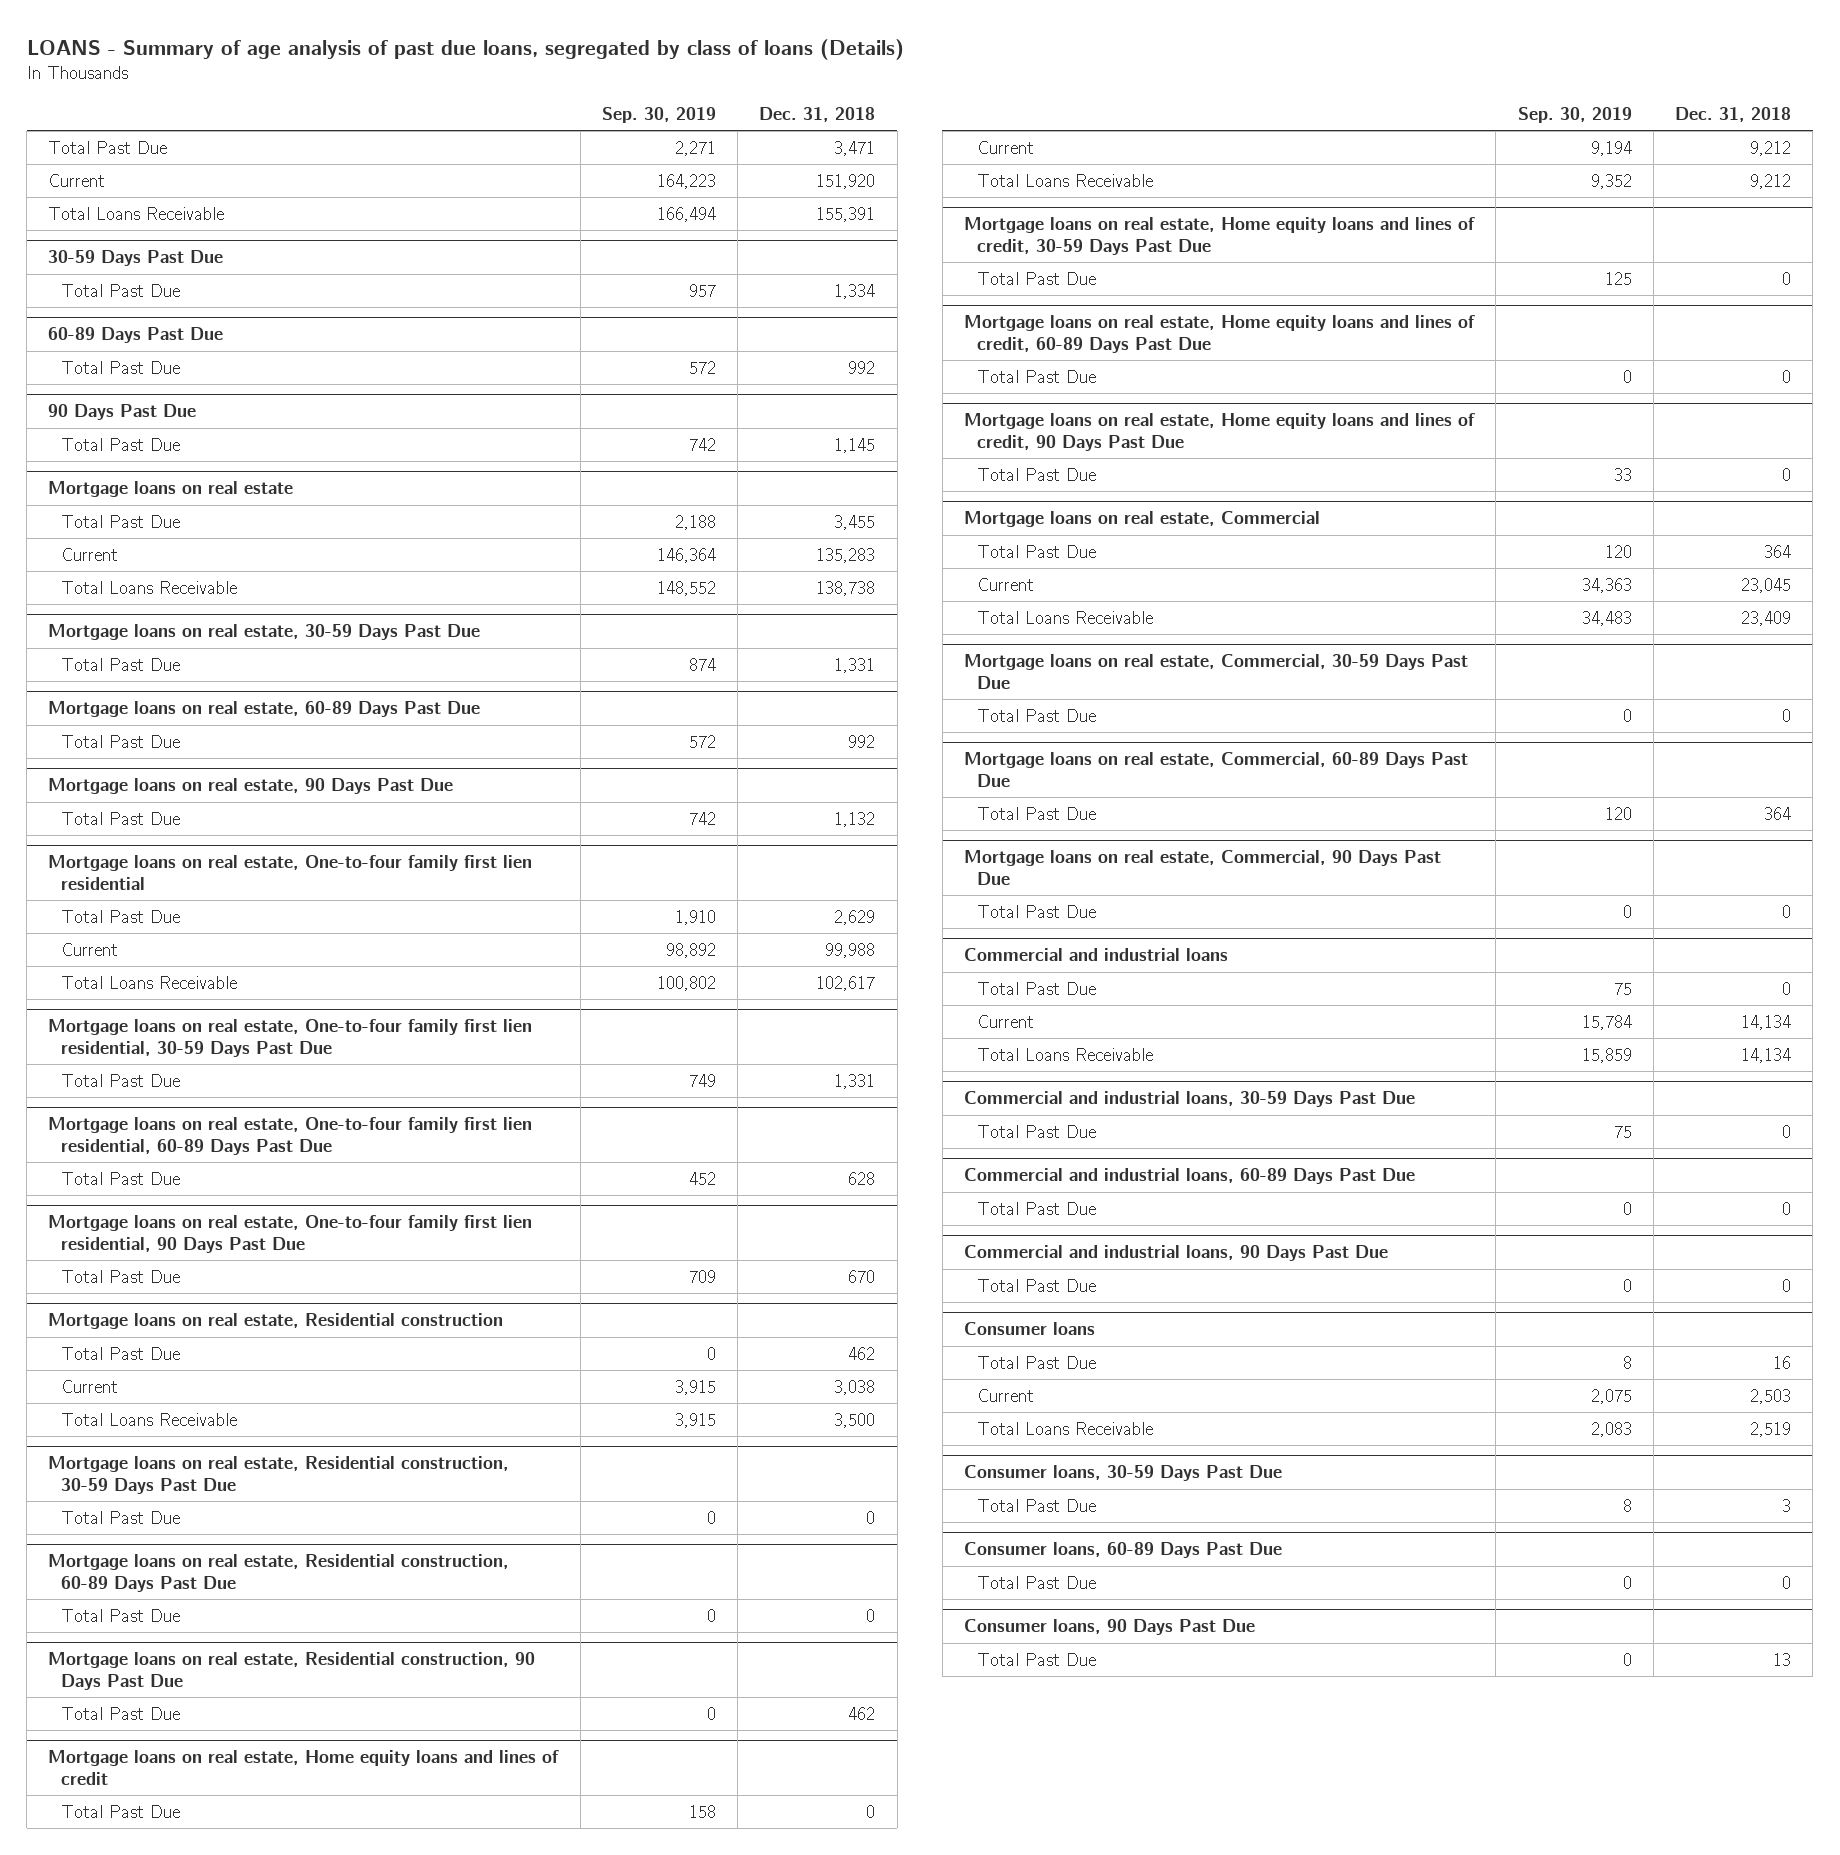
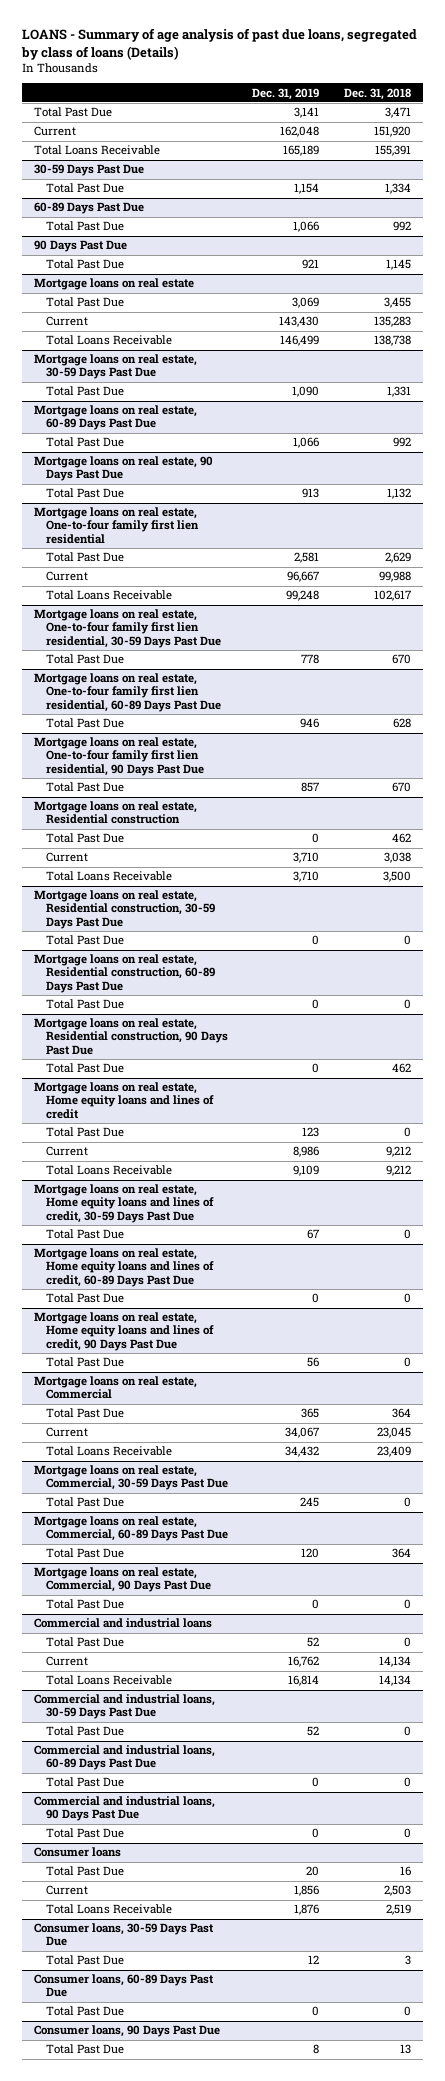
- | Sep. 30, 2019 | Dec. 31, 2018
+ | Dec. 31, 2019 | Dec. 31, 2018
@ Mortgage loans on real estate, One-to-four family first lien residential, 30-59 Days Past Due
- Total Past Due | 749 | 1,331
+ Total Past Due | 778 | 670

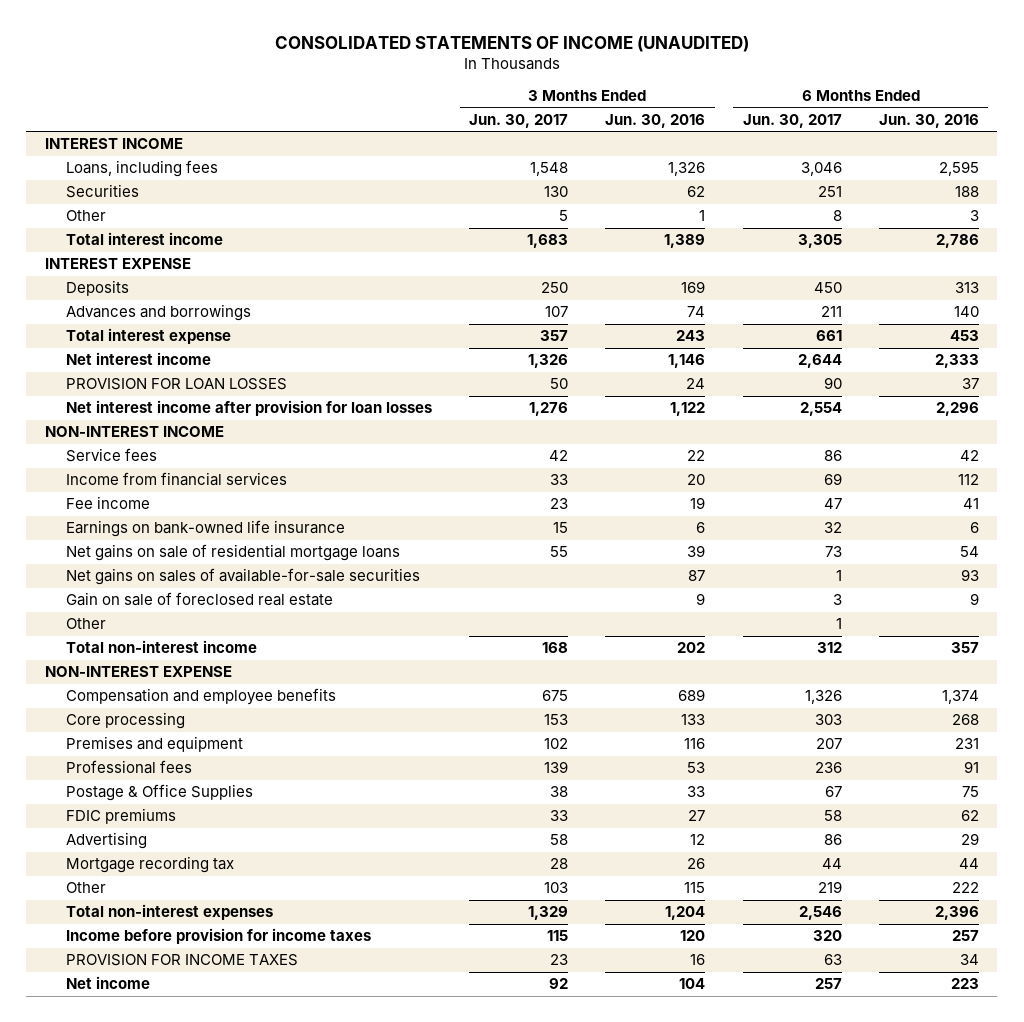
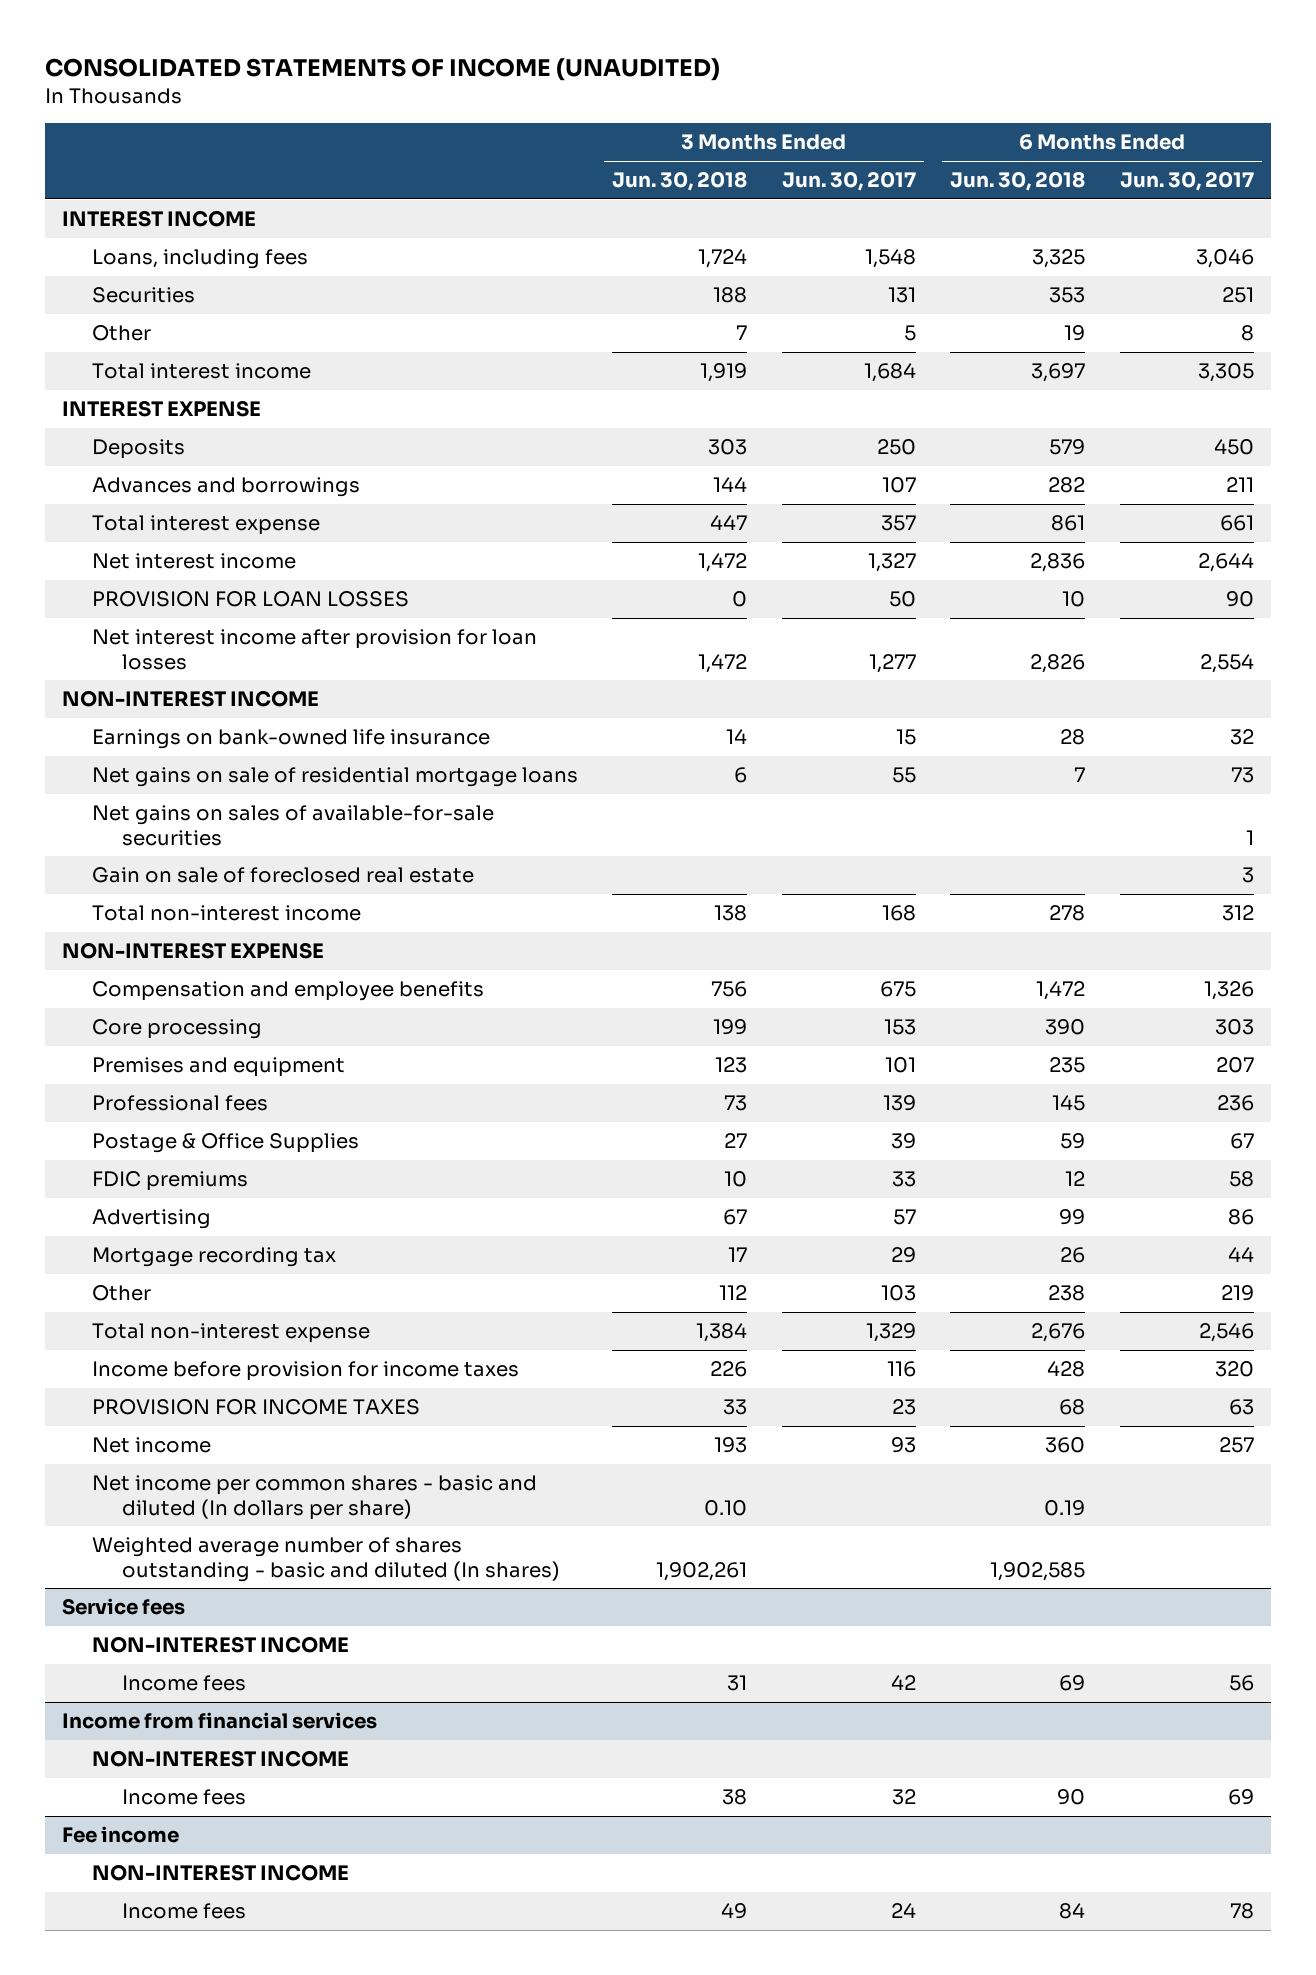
- | 3 Months Ended Jun. 30, 2017 | 3 Months Ended Jun. 30, 2016 | 6 Months Ended Jun. 30, 2017 | 6 Months Ended Jun. 30, 2016
+ | 3 Months Ended Jun. 30, 2018 | 3 Months Ended Jun. 30, 2017 | 6 Months Ended Jun. 30, 2018 | 6 Months Ended Jun. 30, 2017
- Securities | 130 | 62 | 251 | 188
+ Securities | 188 | 131 | 353 | 251
- Total interest income | 1,683 | 1,389 | 3,305 | 2,786
+ Total interest income | 1,919 | 1,684 | 3,697 | 3,305
- Net interest income | 1,326 | 1,146 | 2,644 | 2,333
+ Net interest income | 1,472 | 1,327 | 2,836 | 2,644
- Net interest income after provision for loan losses | 1,276 | 1,122 | 2,554 | 2,296
+ Net interest income after provision for loan losses | 1,472 | 1,277 | 2,826 | 2,554
- Service fees | 42 | 22 | 86 | 42
- Income from financial services | 33 | 20 | 69 | 112
- Fee income | 23 | 19 | 47 | 41
- Other | | | 1 |
- Premises and equipment | 102 | 116 | 207 | 231
+ Premises and equipment | 123 | 101 | 235 | 207
- Postage & Office Supplies | 38 | 33 | 67 | 75
+ Postage & Office Supplies | 27 | 39 | 59 | 67
- Advertising | 58 | 12 | 86 | 29
- Mortgage recording tax | 28 | 26 | 44 | 44
+ Advertising | 67 | 57 | 99 | 86
+ Mortgage recording tax | 17 | 29 | 26 | 44
- Total non-interest expenses | 1,329 | 1,204 | 2,546 | 2,396
- Income before provision for income taxes | 115 | 120 | 320 | 257
+ Total non-interest expense | 1,384 | 1,329 | 2,676 | 2,546
+ Income before provision for income taxes | 226 | 116 | 428 | 320
- Net income | 92 | 104 | 257 | 223
+ Net income | 193 | 93 | 360 | 257
+ Net income per common shares - basic and diluted (In dollars per share) | 0.10 | | 0.19 |
+ Weighted average number of shares outstanding - basic and diluted (In shares) | 1,902,261 | | 1,902,585 |
+ Service fees
+ NON-INTEREST INCOME
+ Income fees | 31 | 42 | 69 | 56
+ Income from financial services
+ NON-INTEREST INCOME
+ Income fees | 38 | 32 | 90 | 69
+ Fee income
+ NON-INTEREST INCOME
+ Income fees | 49 | 24 | 84 | 78

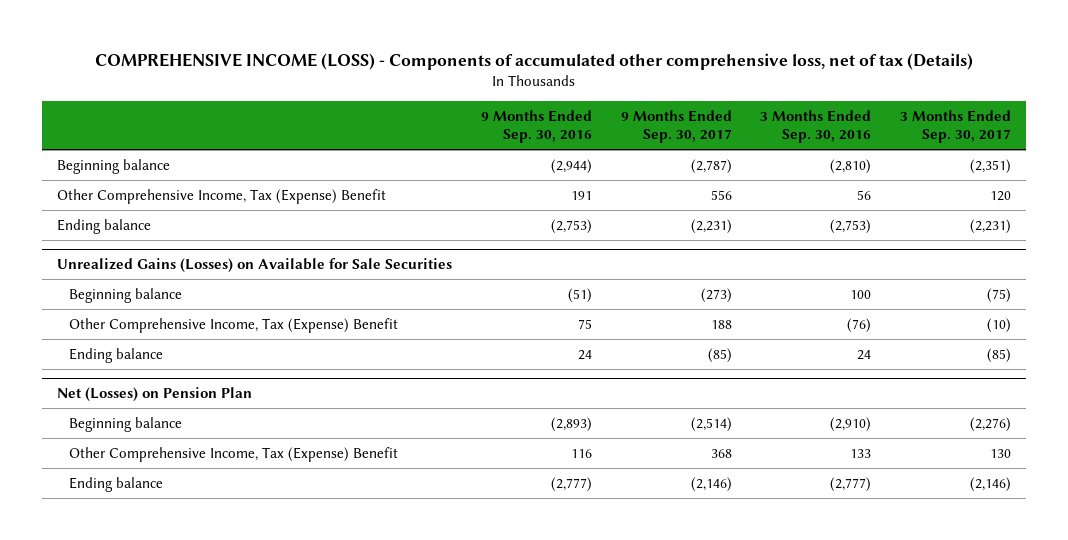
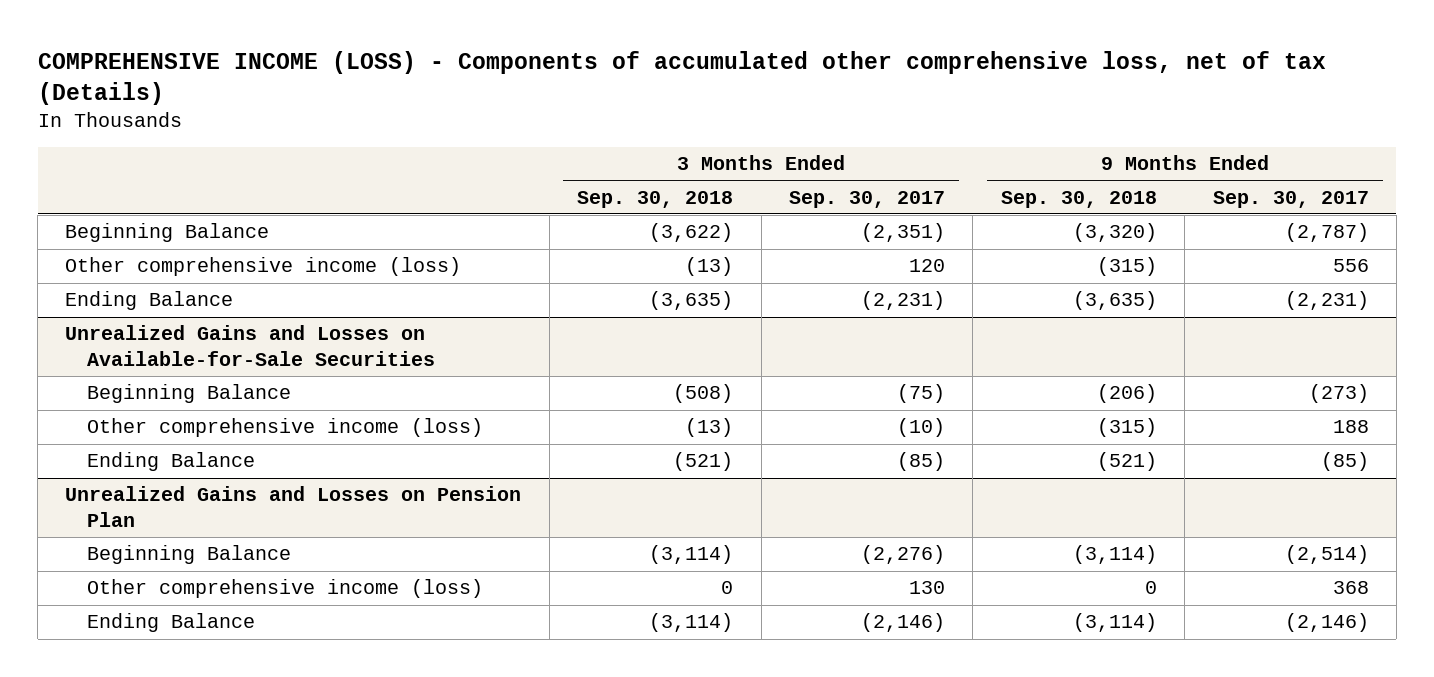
- | 9 Months Ended Sep. 30, 2016 | 9 Months Ended Sep. 30, 2017 | 3 Months Ended Sep. 30, 2016 | 3 Months Ended Sep. 30, 2017
+ | 3 Months Ended Sep. 30, 2018 | 3 Months Ended Sep. 30, 2017 | 9 Months Ended Sep. 30, 2018 | 9 Months Ended Sep. 30, 2017
- Beginning balance | (2,944) | (2,787) | (2,810) | (2,351)
- Other Comprehensive Income, Tax (Expense) Benefit | 191 | 556 | 56 | 120
- Ending balance | (2,753) | (2,231) | (2,753) | (2,231)
- Unrealized Gains (Losses) on Available for Sale Securities
- Beginning balance | (51) | (273) | 100 | (75)
- Other Comprehensive Income, Tax (Expense) Benefit | 75 | 188 | (76) | (10)
- Ending balance | 24 | (85) | 24 | (85)
- Net (Losses) on Pension Plan
- Beginning balance | (2,893) | (2,514) | (2,910) | (2,276)
- Other Comprehensive Income, Tax (Expense) Benefit | 116 | 368 | 133 | 130
- Ending balance | (2,777) | (2,146) | (2,777) | (2,146)
+ Beginning Balance | (3,622) | (2,351) | (3,320) | (2,787)
+ Other comprehensive income (loss) | (13) | 120 | (315) | 556
+ Ending Balance | (3,635) | (2,231) | (3,635) | (2,231)
+ Unrealized Gains and Losses on Available-for-Sale Securities
+ Beginning Balance | (508) | (75) | (206) | (273)
+ Other comprehensive income (loss) | (13) | (10) | (315) | 188
+ Ending Balance | (521) | (85) | (521) | (85)
+ Unrealized Gains and Losses on Pension Plan
+ Beginning Balance | (3,114) | (2,276) | (3,114) | (2,514)
+ Other comprehensive income (loss) | 0 | 130 | 0 | 368
+ Ending Balance | (3,114) | (2,146) | (3,114) | (2,146)

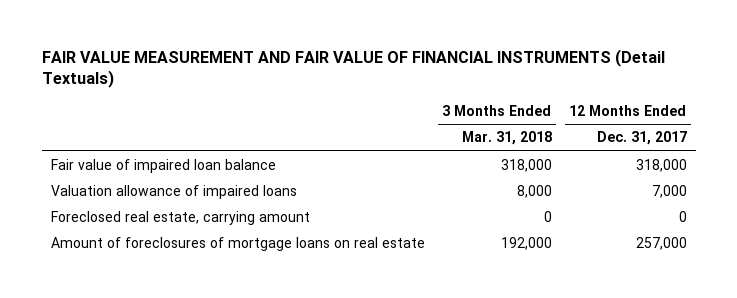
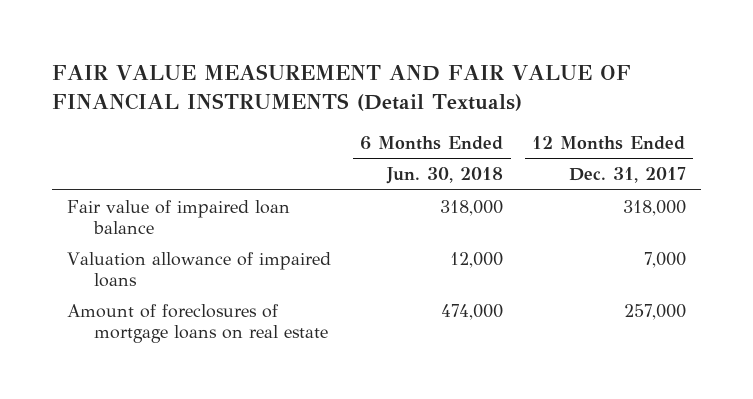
- | 3 Months Ended Mar. 31, 2018 | 12 Months Ended Dec. 31, 2017
+ | 6 Months Ended Jun. 30, 2018 | 12 Months Ended Dec. 31, 2017
- Foreclosed real estate, carrying amount | 0 | 0

